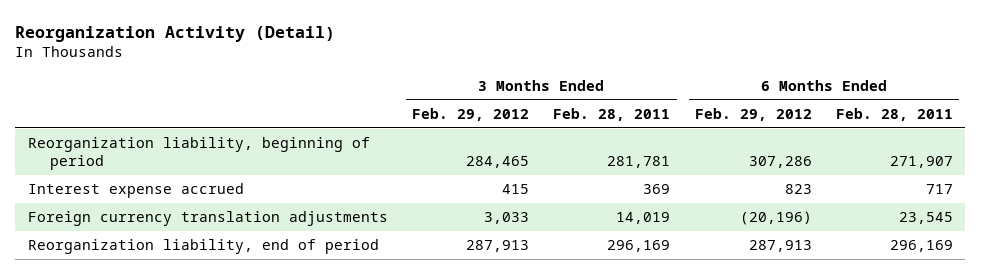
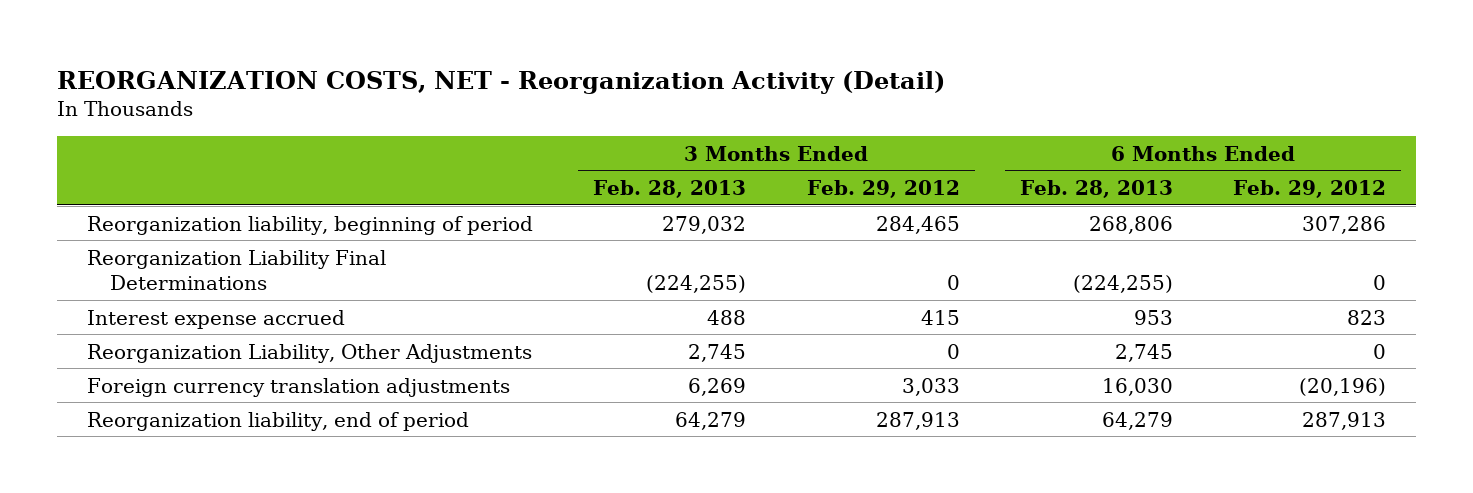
- Reorganization Activity (Detail)
+ REORGANIZATION COSTS, NET - Reorganization Activity (Detail)
- | 3 Months Ended Feb. 29, 2012 | 3 Months Ended Feb. 28, 2011 | 6 Months Ended Feb. 29, 2012 | 6 Months Ended Feb. 28, 2011
+ | 3 Months Ended Feb. 28, 2013 | 3 Months Ended Feb. 29, 2012 | 6 Months Ended Feb. 28, 2013 | 6 Months Ended Feb. 29, 2012
+ Reorganization Liability Final Determinations | (224,255) | 0 | (224,255) | 0
+ Reorganization Liability, Other Adjustments | 2,745 | 0 | 2,745 | 0

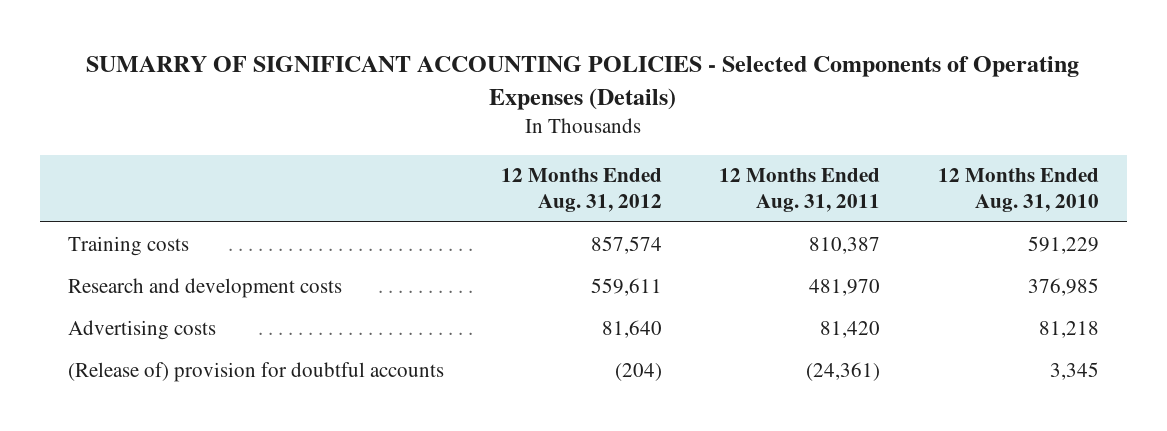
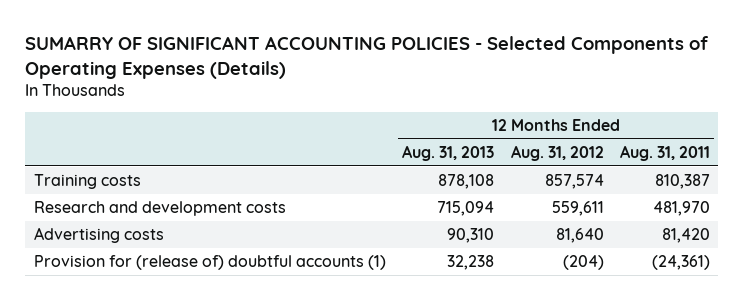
- | 12 Months Ended Aug. 31, 2012 | 12 Months Ended Aug. 31, 2011 | 12 Months Ended Aug. 31, 2010
+ | 12 Months Ended Aug. 31, 2013 | 12 Months Ended Aug. 31, 2012 | 12 Months Ended Aug. 31, 2011
- (Release of) provision for doubtful accounts | (204) | (24,361) | 3,345
+ Provision for (release of) doubtful accounts (1) | 32,238 | (204) | (24,361)

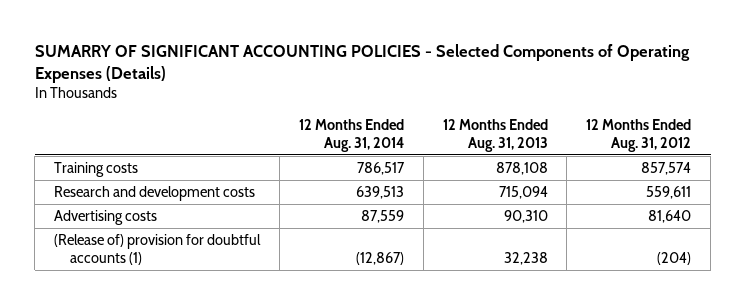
- | 12 Months Ended Aug. 31, 2013 | 12 Months Ended Aug. 31, 2012 | 12 Months Ended Aug. 31, 2011
+ | 12 Months Ended Aug. 31, 2014 | 12 Months Ended Aug. 31, 2013 | 12 Months Ended Aug. 31, 2012
- Provision for (release of) doubtful accounts (1) | 32,238 | (204) | (24,361)
+ (Release of) provision for doubtful accounts (1) | (12,867) | 32,238 | (204)

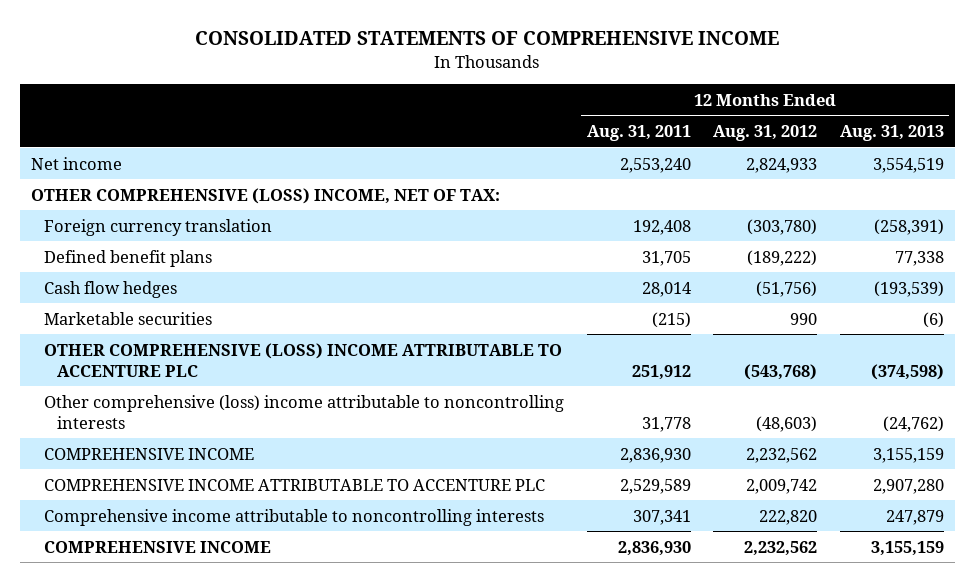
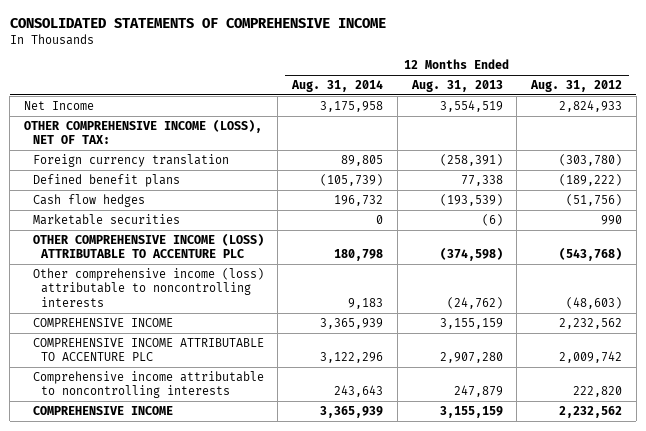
- | 12 Months Ended Aug. 31, 2011 | 12 Months Ended Aug. 31, 2012 | 12 Months Ended Aug. 31, 2013
+ | 12 Months Ended Aug. 31, 2014 | 12 Months Ended Aug. 31, 2013 | 12 Months Ended Aug. 31, 2012
- Net income | 2,553,240 | 2,824,933 | 3,554,519
- OTHER COMPREHENSIVE (LOSS) INCOME, NET OF TAX:
+ Net Income | 3,175,958 | 3,554,519 | 2,824,933
+ OTHER COMPREHENSIVE INCOME (LOSS), NET OF TAX:
- OTHER COMPREHENSIVE (LOSS) INCOME ATTRIBUTABLE TO ACCENTURE PLC | 251,912 | (543,768) | (374,598)
- Other comprehensive (loss) income attributable to noncontrolling interests | 31,778 | (48,603) | (24,762)
+ OTHER COMPREHENSIVE INCOME (LOSS) ATTRIBUTABLE TO ACCENTURE PLC | 180,798 | (374,598) | (543,768)
+ Other comprehensive income (loss) attributable to noncontrolling interests | 9,183 | (24,762) | (48,603)

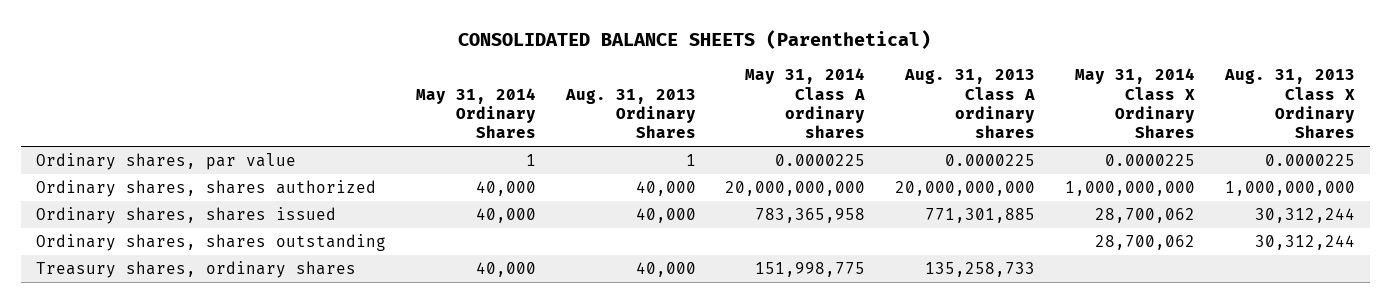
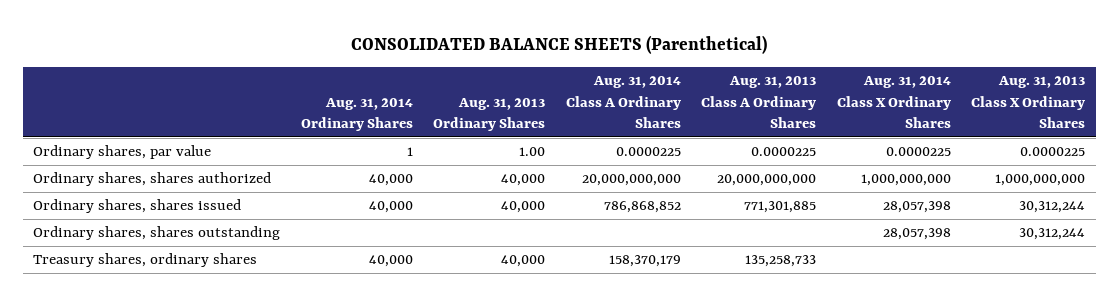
- | May 31, 2014 Ordinary Shares | Aug. 31, 2013 Ordinary Shares | May 31, 2014 Class A ordinary shares | Aug. 31, 2013 Class A ordinary shares | May 31, 2014 Class X Ordinary Shares | Aug. 31, 2013 Class X Ordinary Shares
+ | Aug. 31, 2014 Ordinary Shares | Aug. 31, 2013 Ordinary Shares | Aug. 31, 2014 Class A Ordinary Shares | Aug. 31, 2013 Class A Ordinary Shares | Aug. 31, 2014 Class X Ordinary Shares | Aug. 31, 2013 Class X Ordinary Shares
- Ordinary shares, par value | 1 | 1 | 0.0000225 | 0.0000225 | 0.0000225 | 0.0000225
+ Ordinary shares, par value | 1 | 1.00 | 0.0000225 | 0.0000225 | 0.0000225 | 0.0000225

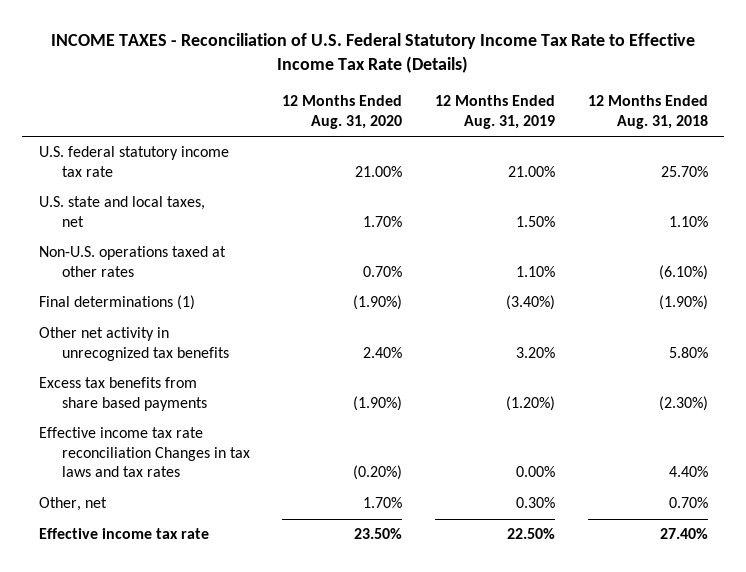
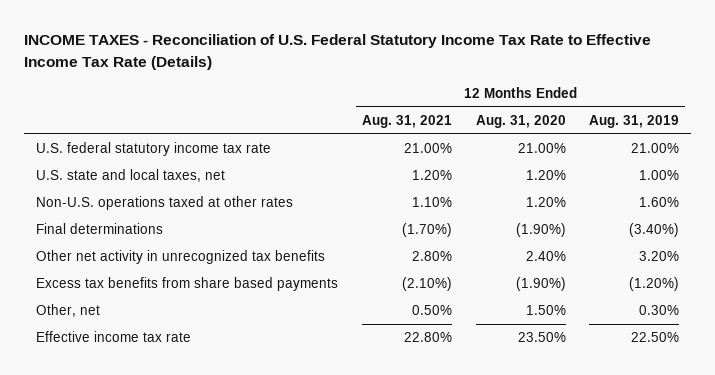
- | 12 Months Ended Aug. 31, 2020 | 12 Months Ended Aug. 31, 2019 | 12 Months Ended Aug. 31, 2018
+ | 12 Months Ended Aug. 31, 2021 | 12 Months Ended Aug. 31, 2020 | 12 Months Ended Aug. 31, 2019
- U.S. state and local taxes, net | 1.70% | 1.50% | 1.10%
- Non-U.S. operations taxed at other rates | 0.70% | 1.10% | (6.10%)
- Final determinations (1) | (1.90%) | (3.40%) | (1.90%)
+ U.S. state and local taxes, net | 1.20% | 1.20% | 1.00%
+ Non-U.S. operations taxed at other rates | 1.10% | 1.20% | 1.60%
+ Final determinations | (1.70%) | (1.90%) | (3.40%)
- Effective income tax rate reconciliation Changes in tax laws and tax rates | (0.20%) | 0.00% | 4.40%
- Other, net | 1.70% | 0.30% | 0.70%
+ Other, net | 0.50% | 1.50% | 0.30%

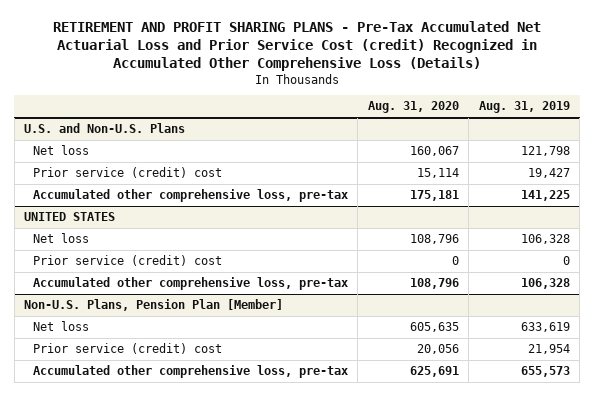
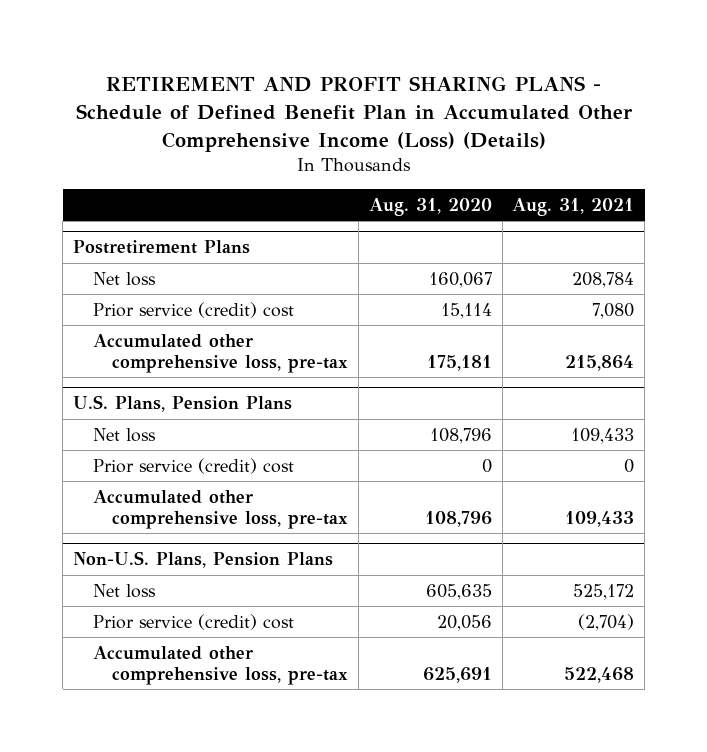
- RETIREMENT AND PROFIT SHARING PLANS - Pre-Tax Accumulated Net Actuarial Loss and Prior Service Cost (credit) Recognized in Accumulated Other Comprehensive Loss (Details)
+ RETIREMENT AND PROFIT SHARING PLANS - Schedule of Defined Benefit Plan in Accumulated Other Comprehensive Income (Loss) (Details)
- | Aug. 31, 2020 | Aug. 31, 2019
+ | Aug. 31, 2020 | Aug. 31, 2021
- U.S. and Non-U.S. Plans
+ Postretirement Plans
- UNITED STATES
+ U.S. Plans, Pension Plans
- Non-U.S. Plans, Pension Plan [Member]
+ Non-U.S. Plans, Pension Plans

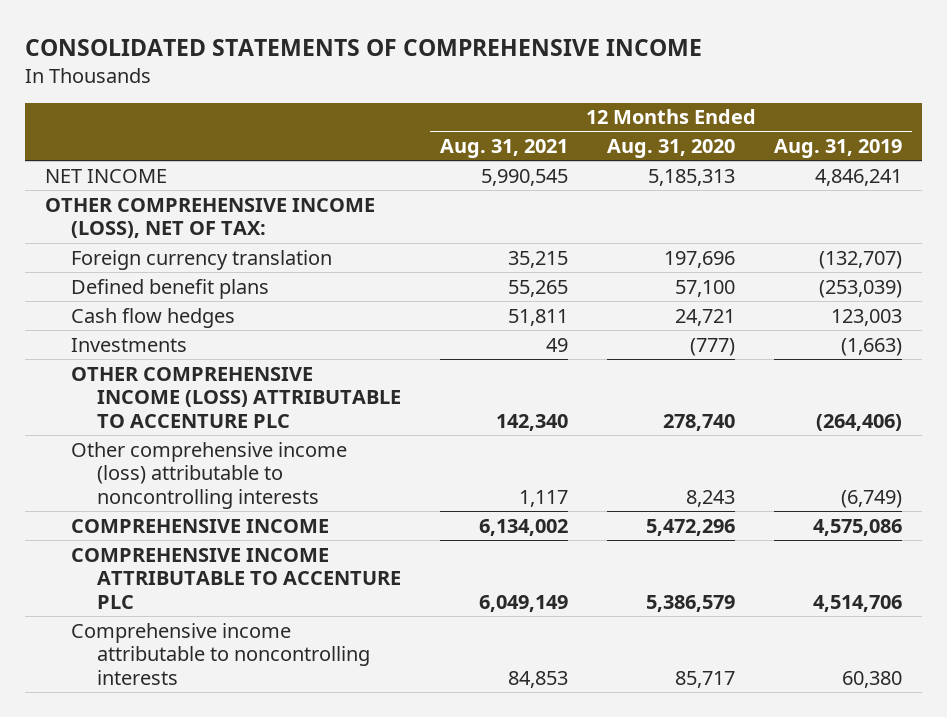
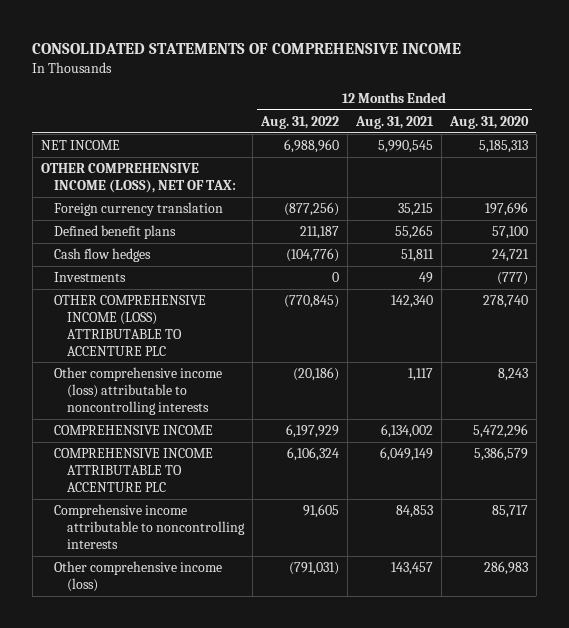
- | 12 Months Ended Aug. 31, 2021 | 12 Months Ended Aug. 31, 2020 | 12 Months Ended Aug. 31, 2019
+ | 12 Months Ended Aug. 31, 2022 | 12 Months Ended Aug. 31, 2021 | 12 Months Ended Aug. 31, 2020
+ Other comprehensive income (loss) | (791,031) | 143,457 | 286,983

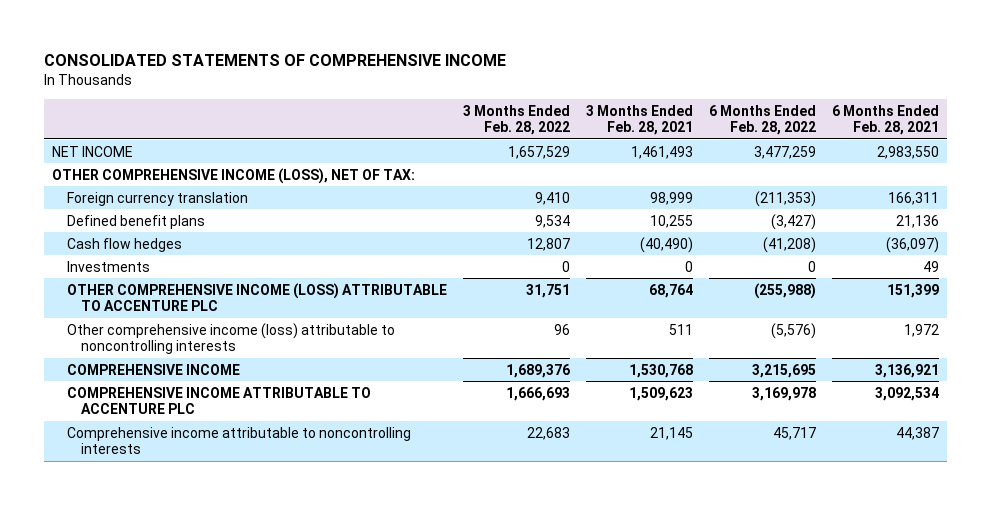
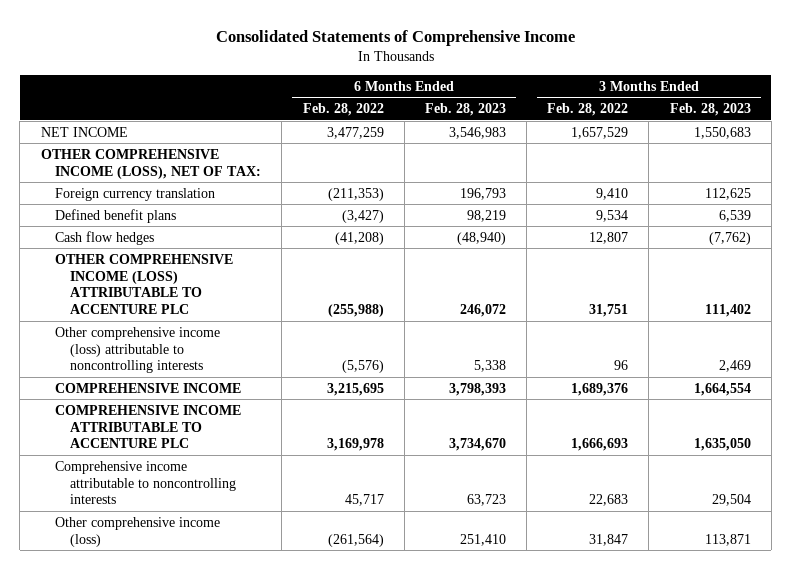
- CONSOLIDATED STATEMENTS OF COMPREHENSIVE INCOME
+ Consolidated Statements of Comprehensive Income
- | 3 Months Ended Feb. 28, 2022 | 3 Months Ended Feb. 28, 2021 | 6 Months Ended Feb. 28, 2022 | 6 Months Ended Feb. 28, 2021
+ | 6 Months Ended Feb. 28, 2022 | 6 Months Ended Feb. 28, 2023 | 3 Months Ended Feb. 28, 2022 | 3 Months Ended Feb. 28, 2023
- Investments | 0 | 0 | 0 | 49
+ Other comprehensive income (loss) | (261,564) | 251,410 | 31,847 | 113,871

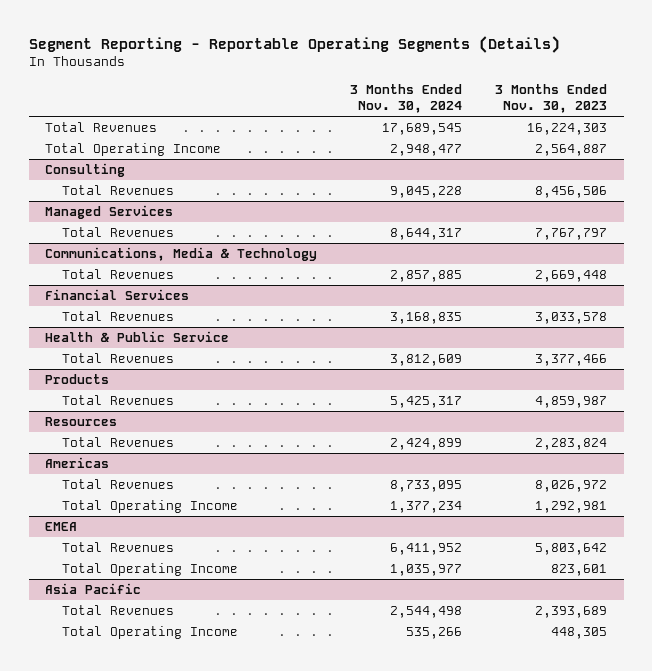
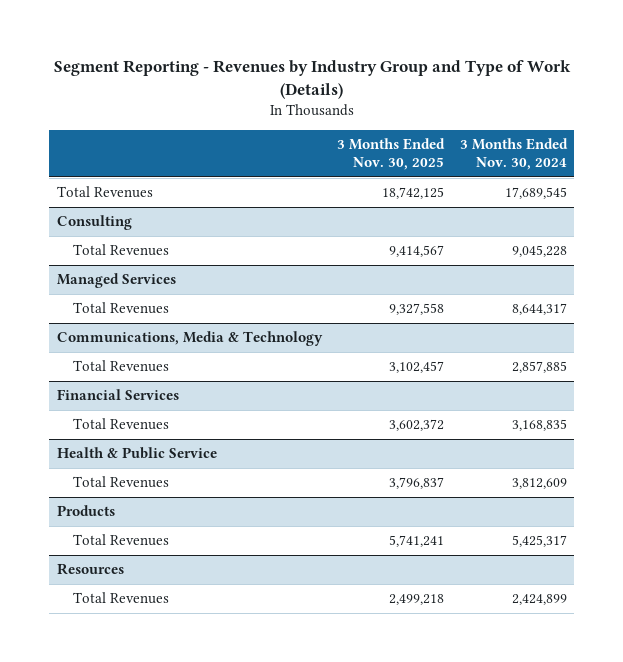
- Segment Reporting - Reportable Operating Segments (Details)
+ Segment Reporting - Revenues by Industry Group and Type of Work (Details)
- | 3 Months Ended Nov. 30, 2024 | 3 Months Ended Nov. 30, 2023
+ | 3 Months Ended Nov. 30, 2025 | 3 Months Ended Nov. 30, 2024
- Total Operating Income | 2,948,477 | 2,564,887
- Americas
- Total Revenues | 8,733,095 | 8,026,972
- Total Operating Income | 1,377,234 | 1,292,981
- EMEA
- Total Revenues | 6,411,952 | 5,803,642
- Total Operating Income | 1,035,977 | 823,601
- Asia Pacific
- Total Revenues | 2,544,498 | 2,393,689
- Total Operating Income | 535,266 | 448,305

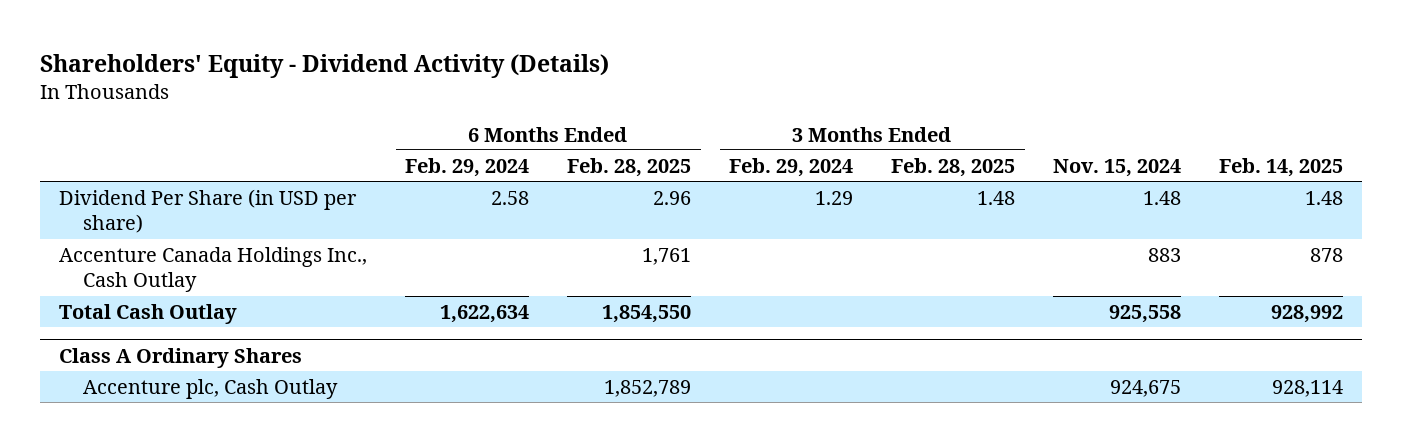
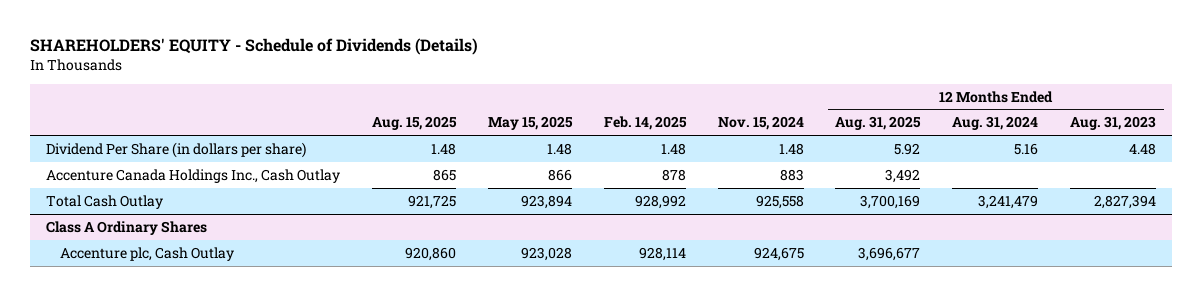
- Shareholders' Equity - Dividend Activity (Details)
+ SHAREHOLDERS' EQUITY - Schedule of Dividends (Details)
- | 6 Months Ended Feb. 29, 2024 | 6 Months Ended Feb. 28, 2025 | 3 Months Ended Feb. 29, 2024 | 3 Months Ended Feb. 28, 2025 | Nov. 15, 2024 | Feb. 14, 2025
+ | Aug. 15, 2025 | May 15, 2025 | Feb. 14, 2025 | Nov. 15, 2024 | 12 Months Ended Aug. 31, 2025 | 12 Months Ended Aug. 31, 2024 | 12 Months Ended Aug. 31, 2023
- Dividend Per Share (in USD per share) | 2.58 | 2.96 | 1.29 | 1.48 | 1.48 | 1.48
+ Dividend Per Share (in dollars per share) | 1.48 | 1.48 | 1.48 | 1.48 | 5.92 | 5.16 | 4.48

